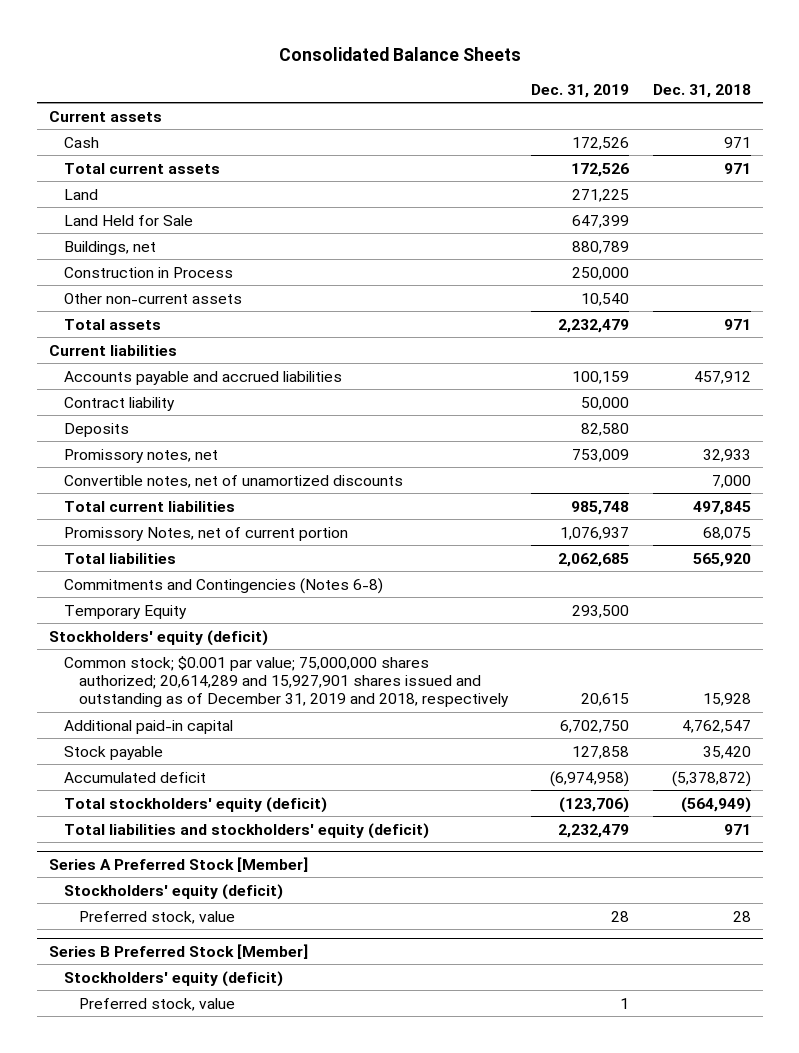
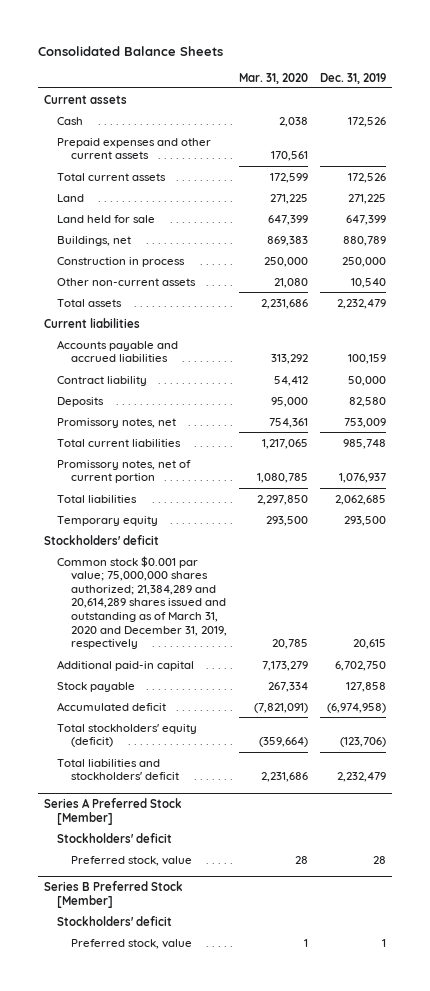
- | Dec. 31, 2019 | Dec. 31, 2018
+ | Mar. 31, 2020 | Dec. 31, 2019
+ Prepaid expenses and other current assets | 170,561 |
- Land Held for Sale | 647,399 |
+ Land held for sale | 647,399 | 647,399
- Construction in Process | 250,000 |
+ Construction in process | 250,000 | 250,000
- Convertible notes, net of unamortized discounts | | 7,000
- Promissory Notes, net of current portion | 1,076,937 | 68,075
+ Promissory notes, net of current portion | 1,080,785 | 1,076,937
- Commitments and Contingencies (Notes 6-8)
- Temporary Equity | 293,500 |
- Stockholders' equity (deficit)
- Common stock; $0.001 par value; 75,000,000 shares authorized; 20,614,289 and 15,927,901 shares issued and outstanding as of December 31, 2019 and 2018, respectively | 20,615 | 15,928
+ Temporary equity | 293,500 | 293,500
+ Stockholders' deficit
+ Common stock $0.001 par value; 75,000,000 shares authorized; 21,384,289 and 20,614,289 shares issued and outstanding as of March 31, 2020 and December 31, 2019, respectively | 20,785 | 20,615
- Total liabilities and stockholders' equity (deficit) | 2,232,479 | 971
+ Total liabilities and stockholders' deficit | 2,231,686 | 2,232,479
@ Series A Preferred Stock [Member]
- Stockholders' equity (deficit)
+ Stockholders' deficit
@ Series B Preferred Stock [Member]
- Stockholders' equity (deficit)
+ Stockholders' deficit

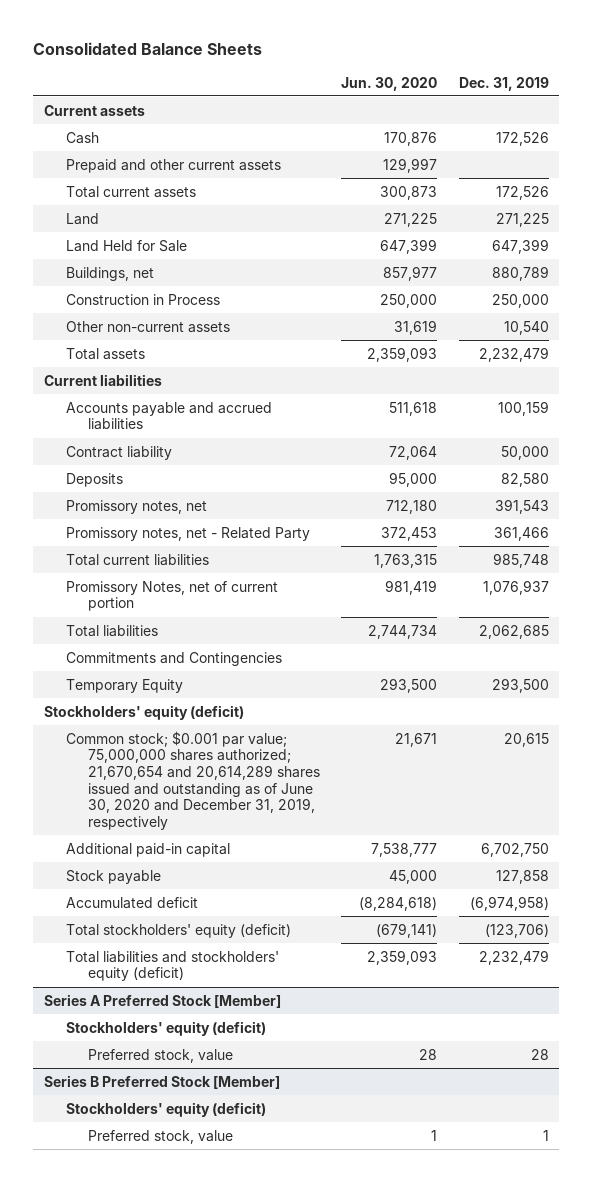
- | Mar. 31, 2020 | Dec. 31, 2019
+ | Jun. 30, 2020 | Dec. 31, 2019
- Prepaid expenses and other current assets | 170,561 |
+ Prepaid and other current assets | 129,997 |
- Land held for sale | 647,399 | 647,399
+ Land Held for Sale | 647,399 | 647,399
- Construction in process | 250,000 | 250,000
+ Construction in Process | 250,000 | 250,000
- Promissory notes, net | 754,361 | 753,009
+ Promissory notes, net | 712,180 | 391,543
+ Promissory notes, net - Related Party | 372,453 | 361,466
- Promissory notes, net of current portion | 1,080,785 | 1,076,937
+ Promissory Notes, net of current portion | 981,419 | 1,076,937
- Temporary equity | 293,500 | 293,500
- Stockholders' deficit
- Common stock $0.001 par value; 75,000,000 shares authorized; 21,384,289 and 20,614,289 shares issued and outstanding as of March 31, 2020 and December 31, 2019, respectively | 20,785 | 20,615
+ Commitments and Contingencies
+ Temporary Equity | 293,500 | 293,500
+ Stockholders' equity (deficit)
+ Common stock; $0.001 par value; 75,000,000 shares authorized; 21,670,654 and 20,614,289 shares issued and outstanding as of June 30, 2020 and December 31, 2019, respectively | 21,671 | 20,615
- Total liabilities and stockholders' deficit | 2,231,686 | 2,232,479
+ Total liabilities and stockholders' equity (deficit) | 2,359,093 | 2,232,479
@ Series A Preferred Stock [Member]
- Stockholders' deficit
+ Stockholders' equity (deficit)
@ Series B Preferred Stock [Member]
- Stockholders' deficit
+ Stockholders' equity (deficit)

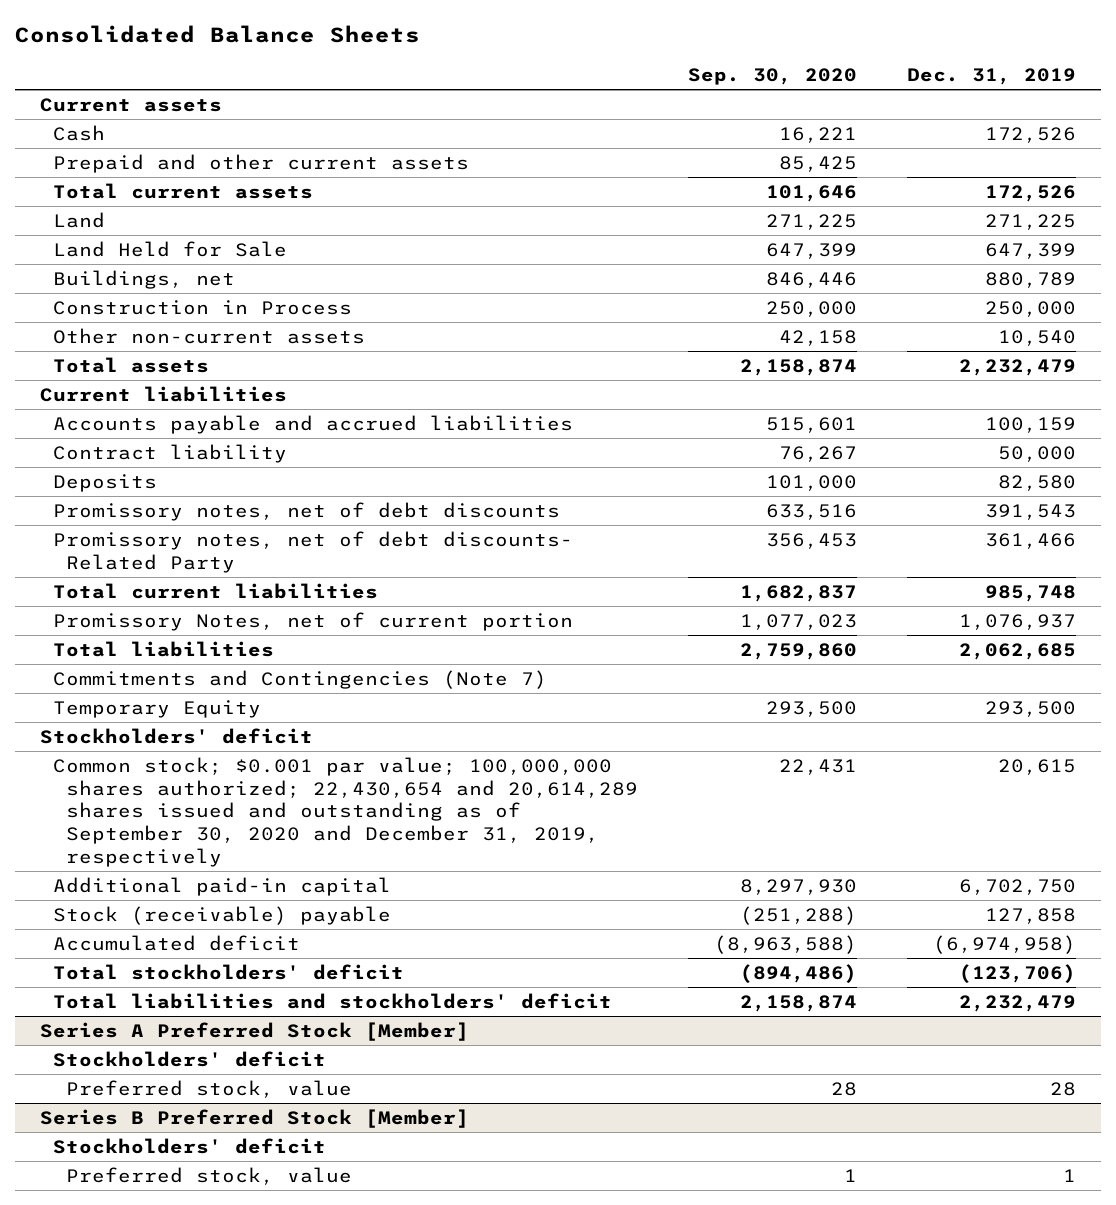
- | Jun. 30, 2020 | Dec. 31, 2019
+ | Sep. 30, 2020 | Dec. 31, 2019
- Promissory notes, net | 712,180 | 391,543
- Promissory notes, net - Related Party | 372,453 | 361,466
+ Promissory notes, net of debt discounts | 633,516 | 391,543
+ Promissory notes, net of debt discounts- Related Party | 356,453 | 361,466
- Commitments and Contingencies
+ Commitments and Contingencies (Note 7)
- Stockholders' equity (deficit)
- Common stock; $0.001 par value; 75,000,000 shares authorized; 21,670,654 and 20,614,289 shares issued and outstanding as of June 30, 2020 and December 31, 2019, respectively | 21,671 | 20,615
+ Stockholders' deficit
+ Common stock; $0.001 par value; 100,000,000 shares authorized; 22,430,654 and 20,614,289 shares issued and outstanding as of September 30, 2020 and December 31, 2019, respectively | 22,431 | 20,615
- Stock payable | 45,000 | 127,858
+ Stock (receivable) payable | (251,288) | 127,858
- Total stockholders' equity (deficit) | (679,141) | (123,706)
- Total liabilities and stockholders' equity (deficit) | 2,359,093 | 2,232,479
+ Total stockholders' deficit | (894,486) | (123,706)
+ Total liabilities and stockholders' deficit | 2,158,874 | 2,232,479
@ Series A Preferred Stock [Member]
- Stockholders' equity (deficit)
+ Stockholders' deficit
@ Series B Preferred Stock [Member]
- Stockholders' equity (deficit)
+ Stockholders' deficit

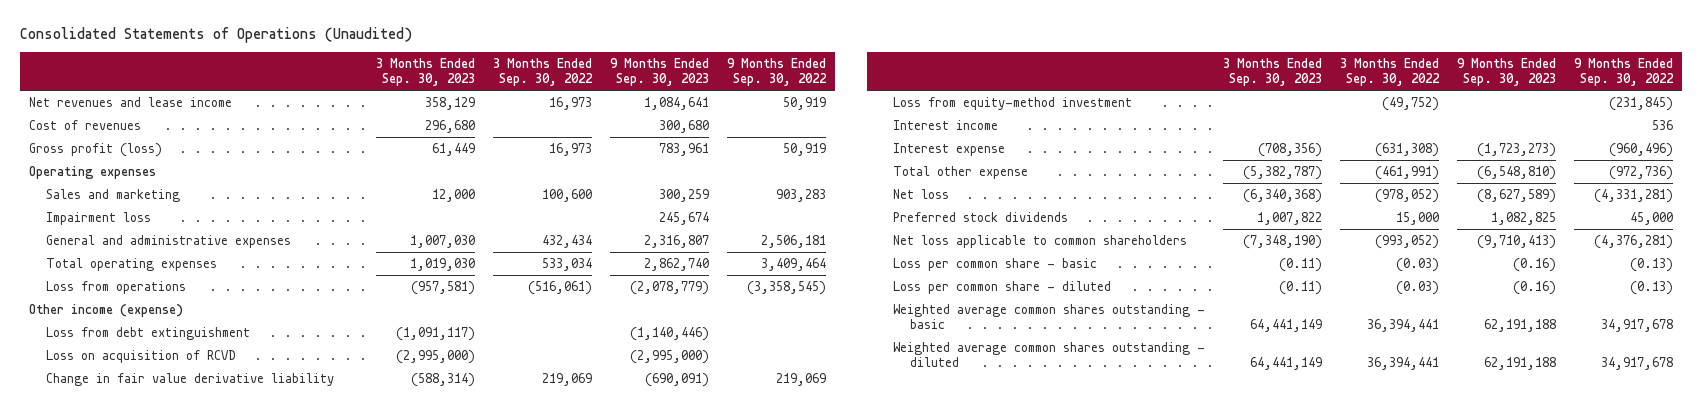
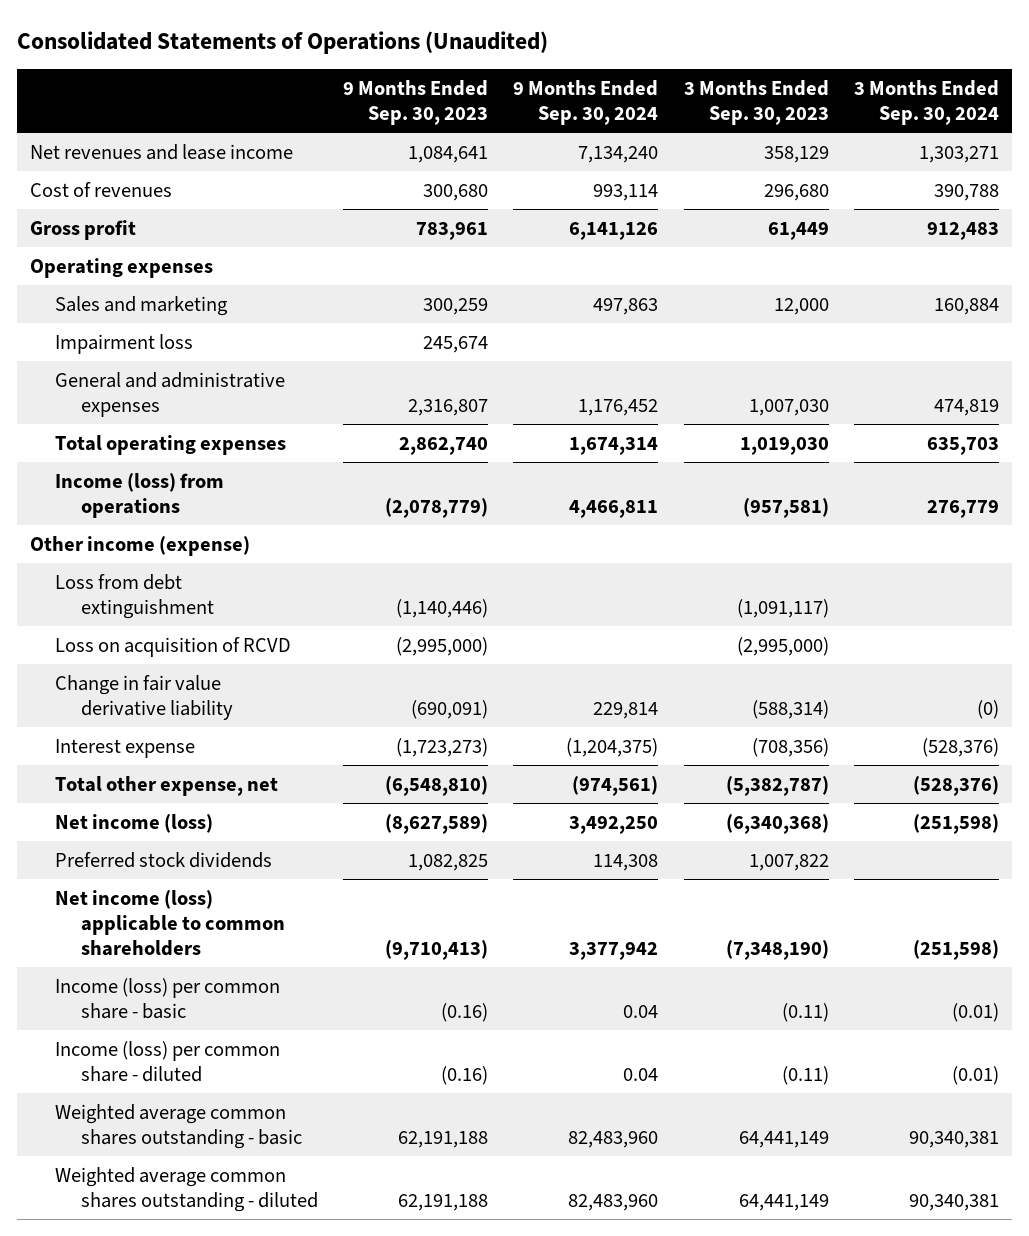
- | 3 Months Ended Sep. 30, 2023 | 3 Months Ended Sep. 30, 2022 | 9 Months Ended Sep. 30, 2023 | 9 Months Ended Sep. 30, 2022
+ | 9 Months Ended Sep. 30, 2023 | 9 Months Ended Sep. 30, 2024 | 3 Months Ended Sep. 30, 2023 | 3 Months Ended Sep. 30, 2024
- Gross profit (loss) | 61,449 | 16,973 | 783,961 | 50,919
+ Gross profit | 783,961 | 6,141,126 | 61,449 | 912,483
- Loss from operations | (957,581) | (516,061) | (2,078,779) | (3,358,545)
+ Income (loss) from operations | (2,078,779) | 4,466,811 | (957,581) | 276,779
- Loss from equity-method investment | | (49,752) | | (231,845)
- Interest income | | | | 536
- Total other expense | (5,382,787) | (461,991) | (6,548,810) | (972,736)
- Net loss | (6,340,368) | (978,052) | (8,627,589) | (4,331,281)
+ Total other expense, net | (6,548,810) | (974,561) | (5,382,787) | (528,376)
+ Net income (loss) | (8,627,589) | 3,492,250 | (6,340,368) | (251,598)
- Net loss applicable to common shareholders | (7,348,190) | (993,052) | (9,710,413) | (4,376,281)
- Loss per common share - basic | (0.11) | (0.03) | (0.16) | (0.13)
- Loss per common share - diluted | (0.11) | (0.03) | (0.16) | (0.13)
+ Net income (loss) applicable to common shareholders | (9,710,413) | 3,377,942 | (7,348,190) | (251,598)
+ Income (loss) per common share - basic | (0.16) | 0.04 | (0.11) | (0.01)
+ Income (loss) per common share - diluted | (0.16) | 0.04 | (0.11) | (0.01)

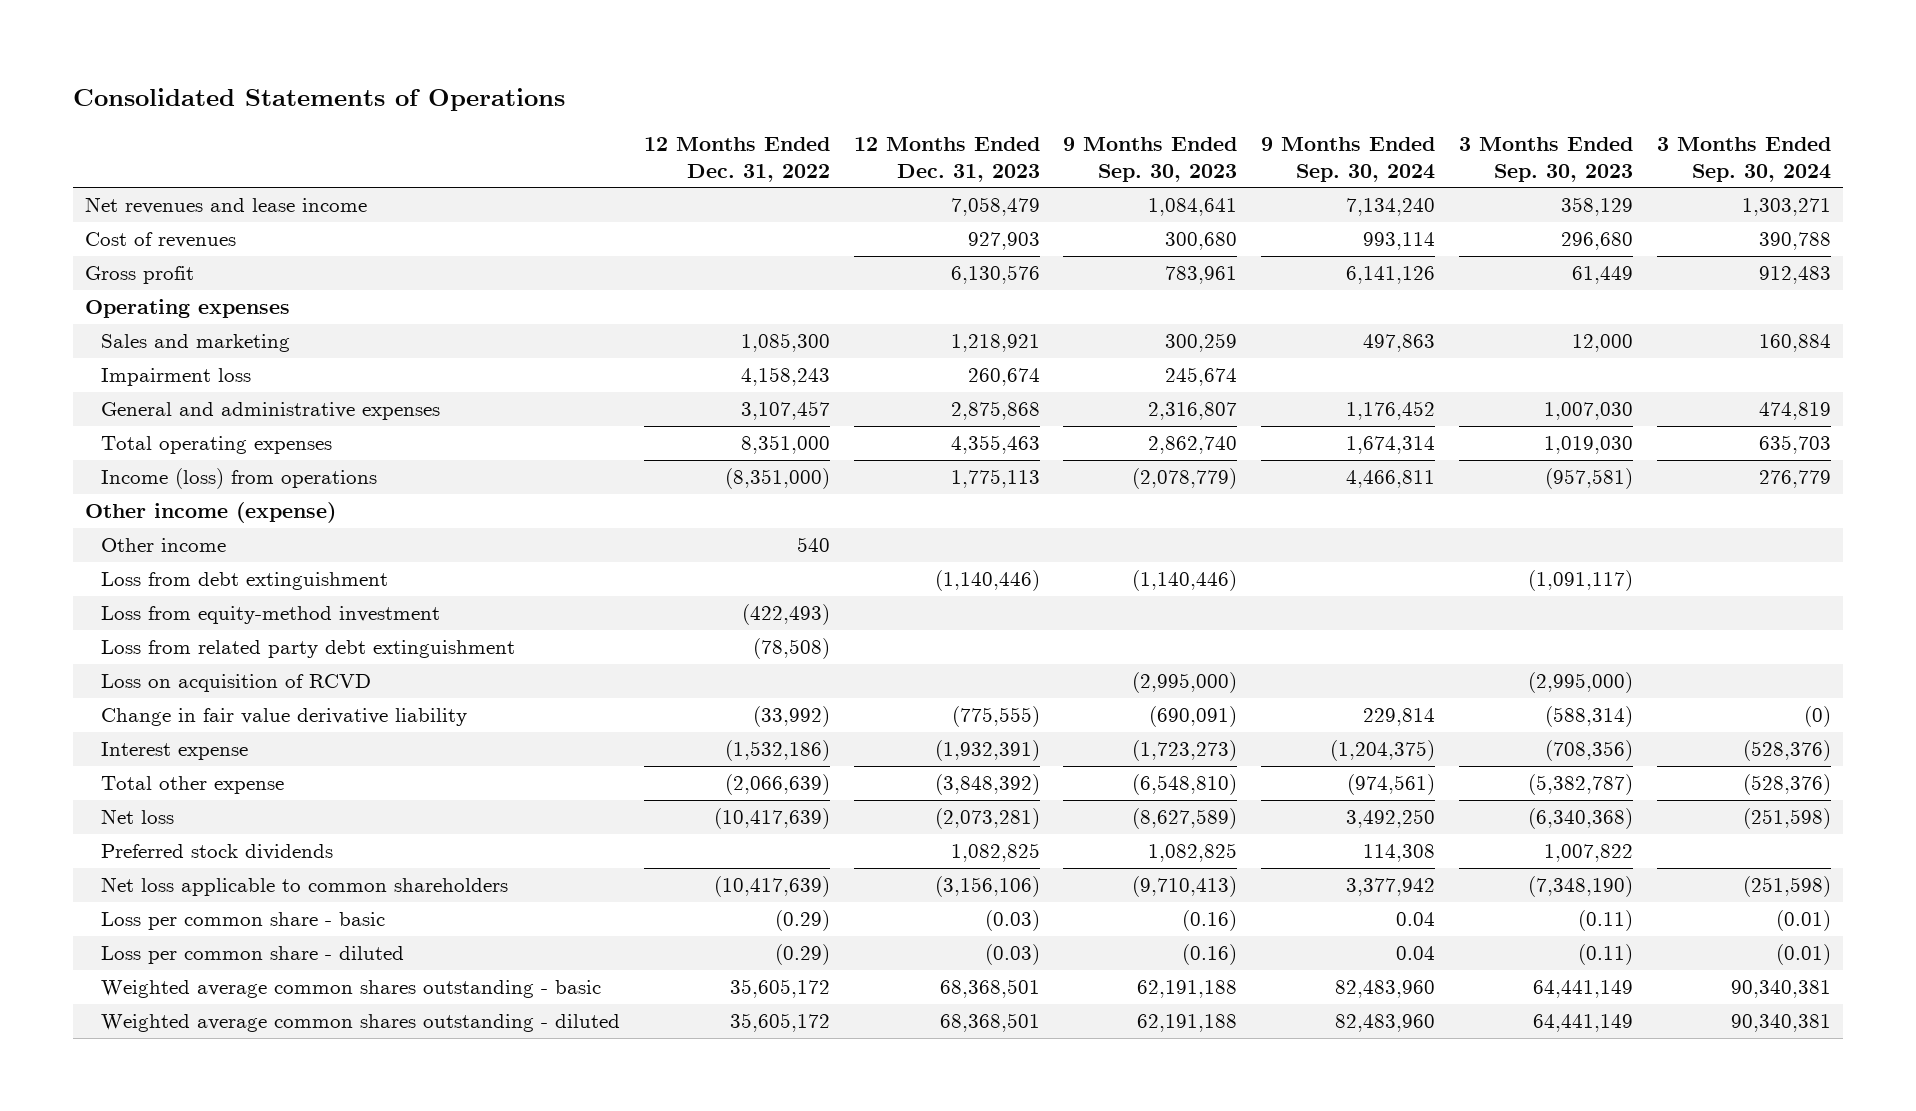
- Consolidated Statements of Operations (Unaudited)
+ Consolidated Statements of Operations
- | 9 Months Ended Sep. 30, 2023 | 9 Months Ended Sep. 30, 2024 | 3 Months Ended Sep. 30, 2023 | 3 Months Ended Sep. 30, 2024
+ | 12 Months Ended Dec. 31, 2022 | 12 Months Ended Dec. 31, 2023 | 9 Months Ended Sep. 30, 2023 | 9 Months Ended Sep. 30, 2024 | 3 Months Ended Sep. 30, 2023 | 3 Months Ended Sep. 30, 2024
+ Other income | 540 | | | | |
+ Loss from equity-method investment | (422,493) | | | | |
+ Loss from related party debt extinguishment | (78,508) | | | | |
- Total other expense, net | (6,548,810) | (974,561) | (5,382,787) | (528,376)
- Net income (loss) | (8,627,589) | 3,492,250 | (6,340,368) | (251,598)
+ Total other expense | (2,066,639) | (3,848,392) | (6,548,810) | (974,561) | (5,382,787) | (528,376)
+ Net loss | (10,417,639) | (2,073,281) | (8,627,589) | 3,492,250 | (6,340,368) | (251,598)
- Net income (loss) applicable to common shareholders | (9,710,413) | 3,377,942 | (7,348,190) | (251,598)
- Income (loss) per common share - basic | (0.16) | 0.04 | (0.11) | (0.01)
- Income (loss) per common share - diluted | (0.16) | 0.04 | (0.11) | (0.01)
+ Net loss applicable to common shareholders | (10,417,639) | (3,156,106) | (9,710,413) | 3,377,942 | (7,348,190) | (251,598)
+ Loss per common share - basic | (0.29) | (0.03) | (0.16) | 0.04 | (0.11) | (0.01)
+ Loss per common share - diluted | (0.29) | (0.03) | (0.16) | 0.04 | (0.11) | (0.01)

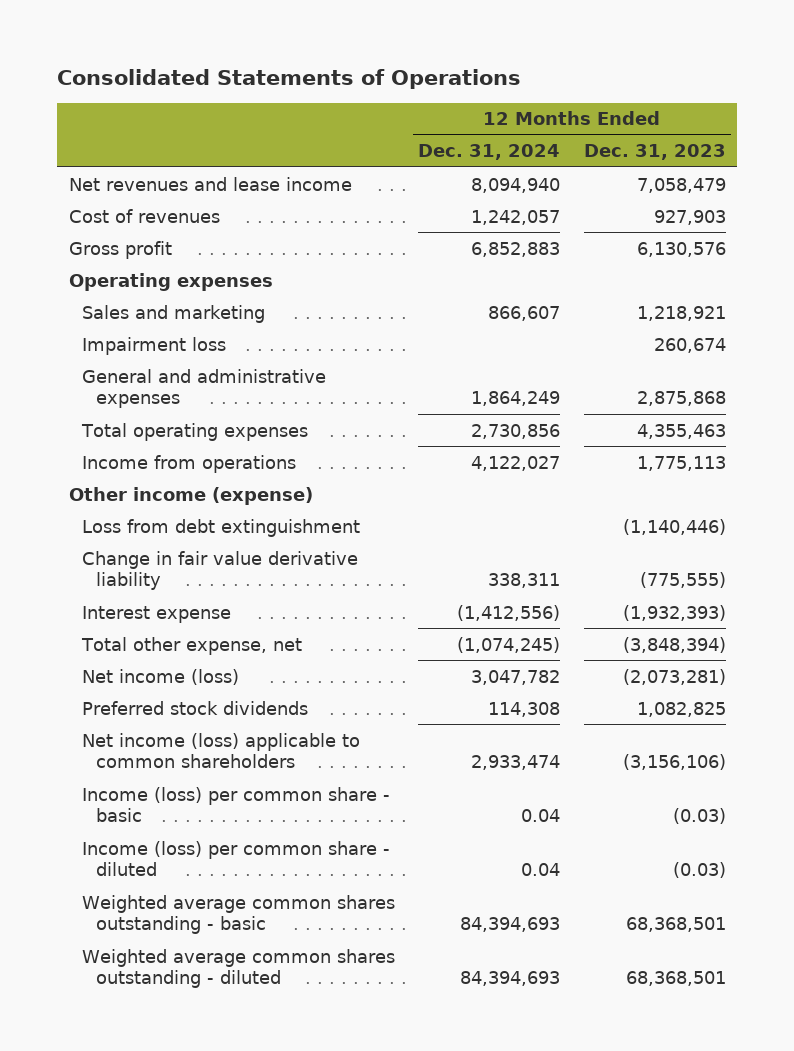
- | 12 Months Ended Dec. 31, 2022 | 12 Months Ended Dec. 31, 2023 | 9 Months Ended Sep. 30, 2023 | 9 Months Ended Sep. 30, 2024 | 3 Months Ended Sep. 30, 2023 | 3 Months Ended Sep. 30, 2024
+ | 12 Months Ended Dec. 31, 2024 | 12 Months Ended Dec. 31, 2023
- Income (loss) from operations | (8,351,000) | 1,775,113 | (2,078,779) | 4,466,811 | (957,581) | 276,779
+ Income from operations | 4,122,027 | 1,775,113
- Other income | 540 | | | | |
- Loss from equity-method investment | (422,493) | | | | |
- Loss from related party debt extinguishment | (78,508) | | | | |
- Loss on acquisition of RCVD | | | (2,995,000) | | (2,995,000) |
- Interest expense | (1,532,186) | (1,932,391) | (1,723,273) | (1,204,375) | (708,356) | (528,376)
- Total other expense | (2,066,639) | (3,848,392) | (6,548,810) | (974,561) | (5,382,787) | (528,376)
- Net loss | (10,417,639) | (2,073,281) | (8,627,589) | 3,492,250 | (6,340,368) | (251,598)
+ Interest expense | (1,412,556) | (1,932,393)
+ Total other expense, net | (1,074,245) | (3,848,394)
+ Net income (loss) | 3,047,782 | (2,073,281)
- Net loss applicable to common shareholders | (10,417,639) | (3,156,106) | (9,710,413) | 3,377,942 | (7,348,190) | (251,598)
- Loss per common share - basic | (0.29) | (0.03) | (0.16) | 0.04 | (0.11) | (0.01)
- Loss per common share - diluted | (0.29) | (0.03) | (0.16) | 0.04 | (0.11) | (0.01)
+ Net income (loss) applicable to common shareholders | 2,933,474 | (3,156,106)
+ Income (loss) per common share - basic | 0.04 | (0.03)
+ Income (loss) per common share - diluted | 0.04 | (0.03)

